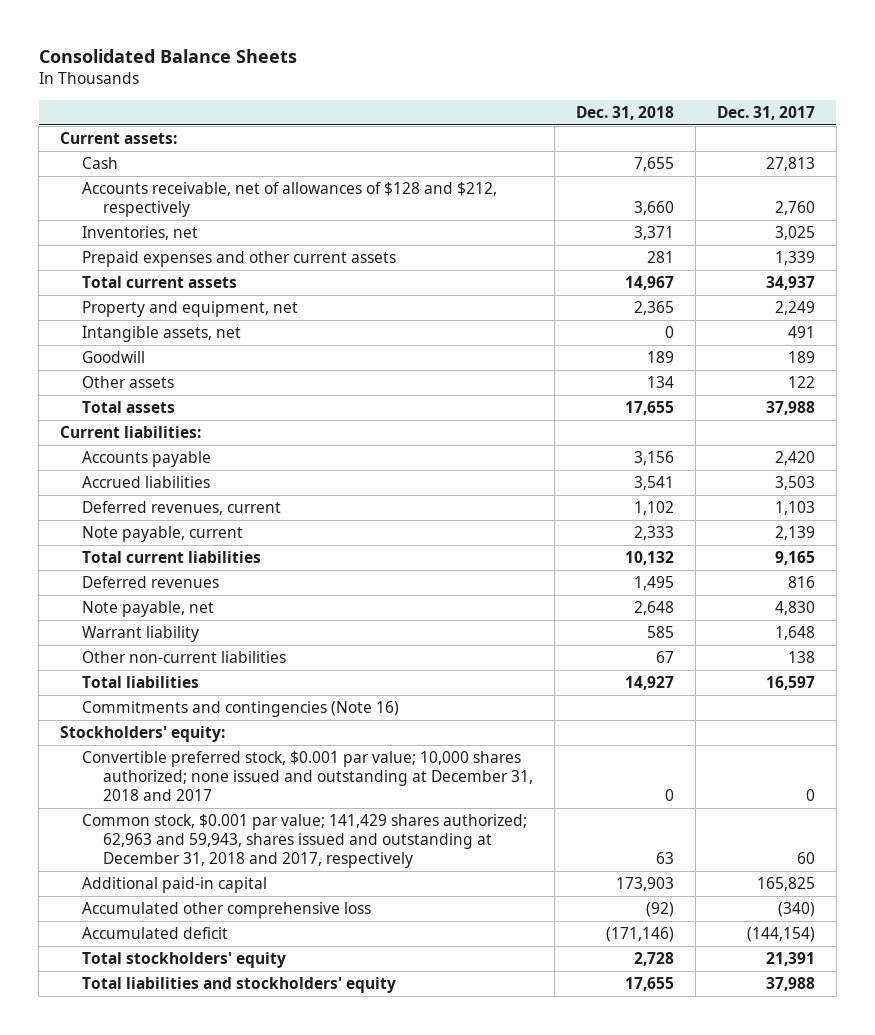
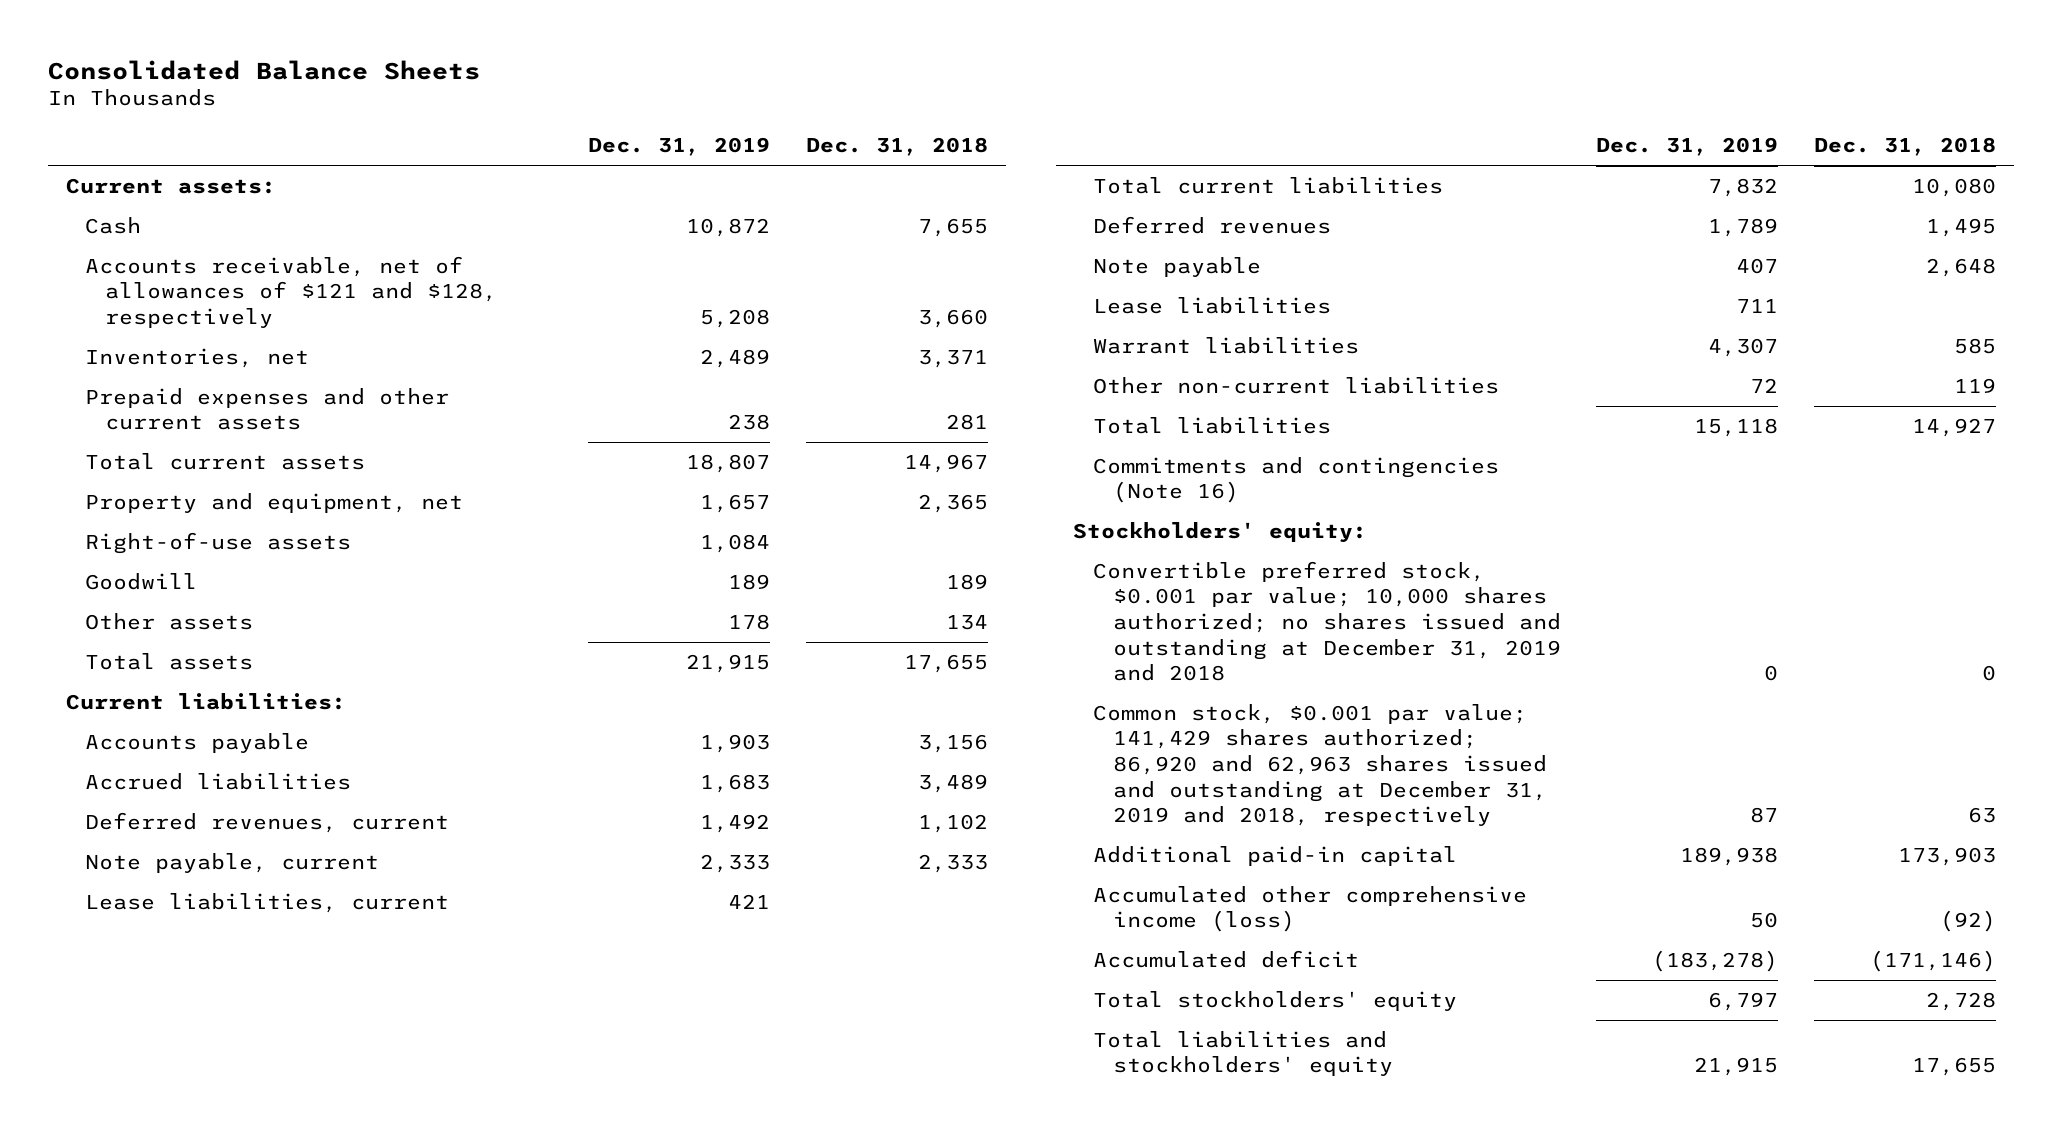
- | Dec. 31, 2018 | Dec. 31, 2017
+ | Dec. 31, 2019 | Dec. 31, 2018
- Accounts receivable, net of allowances of $128 and $212, respectively | 3,660 | 2,760
+ Accounts receivable, net of allowances of $121 and $128, respectively | 5,208 | 3,660
- Intangible assets, net | 0 | 491
+ Right-of-use assets | 1,084 |
- Accrued liabilities | 3,541 | 3,503
+ Accrued liabilities | 1,683 | 3,489
- Total current liabilities | 10,132 | 9,165
+ Lease liabilities, current | 421 |
+ Total current liabilities | 7,832 | 10,080
- Note payable, net | 2,648 | 4,830
- Warrant liability | 585 | 1,648
- Other non-current liabilities | 67 | 138
+ Note payable | 407 | 2,648
+ Lease liabilities | 711 |
+ Warrant liabilities | 4,307 | 585
+ Other non-current liabilities | 72 | 119
- Convertible preferred stock, $0.001 par value; 10,000 shares authorized; none issued and outstanding at December 31, 2018 and 2017 | 0 | 0
- Common stock, $0.001 par value; 141,429 shares authorized; 62,963 and 59,943, shares issued and outstanding at December 31, 2018 and 2017, respectively | 63 | 60
+ Convertible preferred stock, $0.001 par value; 10,000 shares authorized; no shares issued and outstanding at December 31, 2019 and 2018 | 0 | 0
+ Common stock, $0.001 par value; 141,429 shares authorized; 86,920 and 62,963 shares issued and outstanding at December 31, 2019 and 2018, respectively | 87 | 63
- Accumulated other comprehensive loss | (92) | (340)
+ Accumulated other comprehensive income (loss) | 50 | (92)

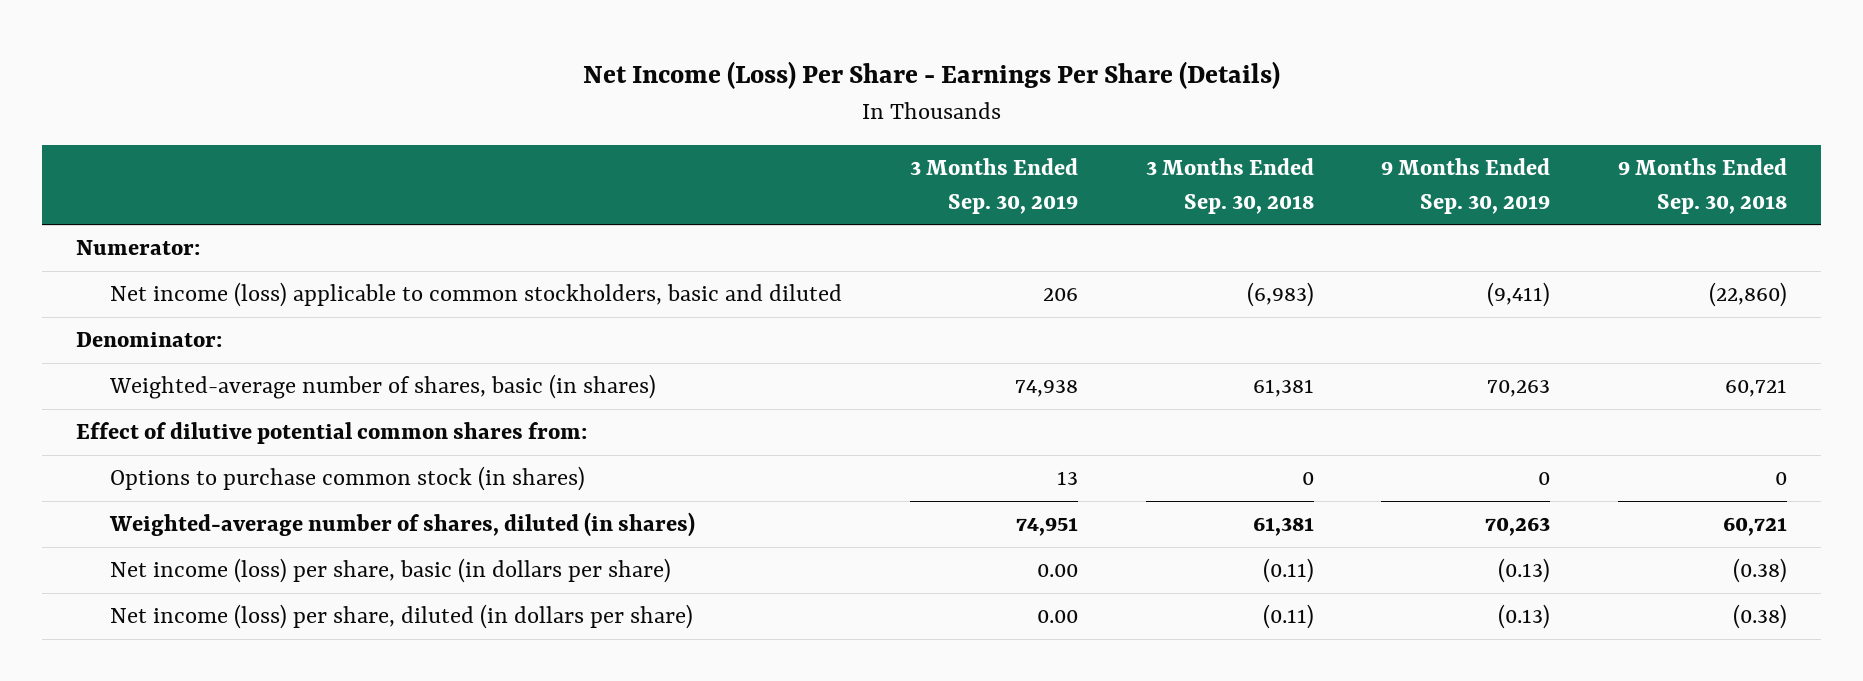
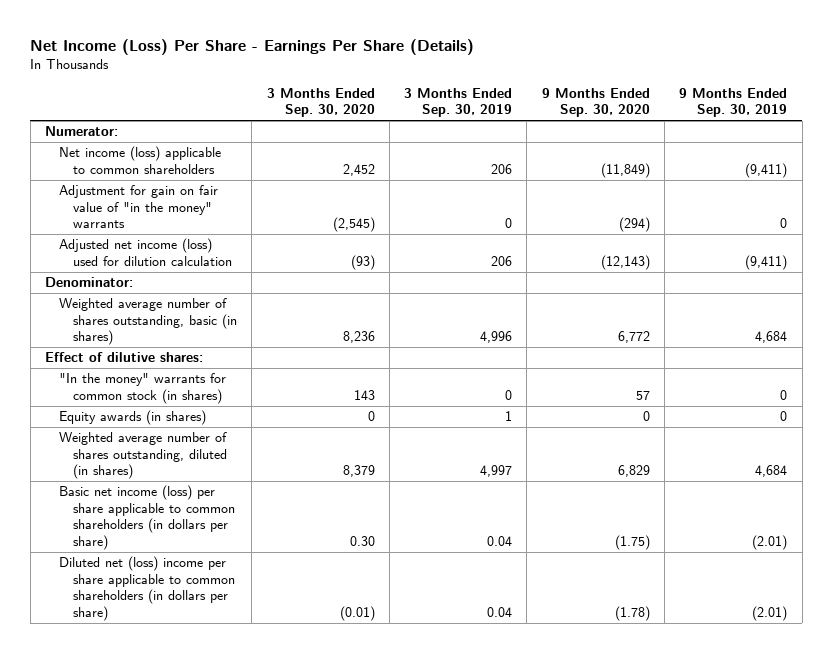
- | 3 Months Ended Sep. 30, 2019 | 3 Months Ended Sep. 30, 2018 | 9 Months Ended Sep. 30, 2019 | 9 Months Ended Sep. 30, 2018
+ | 3 Months Ended Sep. 30, 2020 | 3 Months Ended Sep. 30, 2019 | 9 Months Ended Sep. 30, 2020 | 9 Months Ended Sep. 30, 2019
- Net income (loss) applicable to common stockholders, basic and diluted | 206 | (6,983) | (9,411) | (22,860)
+ Net income (loss) applicable to common shareholders | 2,452 | 206 | (11,849) | (9,411)
+ Adjustment for gain on fair value of "in the money" warrants | (2,545) | 0 | (294) | 0
+ Adjusted net income (loss) used for dilution calculation | (93) | 206 | (12,143) | (9,411)
- Weighted-average number of shares, basic (in shares) | 74,938 | 61,381 | 70,263 | 60,721
- Effect of dilutive potential common shares from:
- Options to purchase common stock (in shares) | 13 | 0 | 0 | 0
- Weighted-average number of shares, diluted (in shares) | 74,951 | 61,381 | 70,263 | 60,721
- Net income (loss) per share, basic (in dollars per share) | 0.00 | (0.11) | (0.13) | (0.38)
- Net income (loss) per share, diluted (in dollars per share) | 0.00 | (0.11) | (0.13) | (0.38)
+ Weighted average number of shares outstanding, basic (in shares) | 8,236 | 4,996 | 6,772 | 4,684
+ Effect of dilutive shares:
+ "In the money" warrants for common stock (in shares) | 143 | 0 | 57 | 0
+ Equity awards (in shares) | 0 | 1 | 0 | 0
+ Weighted average number of shares outstanding, diluted (in shares) | 8,379 | 4,997 | 6,829 | 4,684
+ Basic net income (loss) per share applicable to common shareholders (in dollars per share) | 0.30 | 0.04 | (1.75) | (2.01)
+ Diluted net (loss) income per share applicable to common shareholders (in dollars per share) | (0.01) | 0.04 | (1.78) | (2.01)

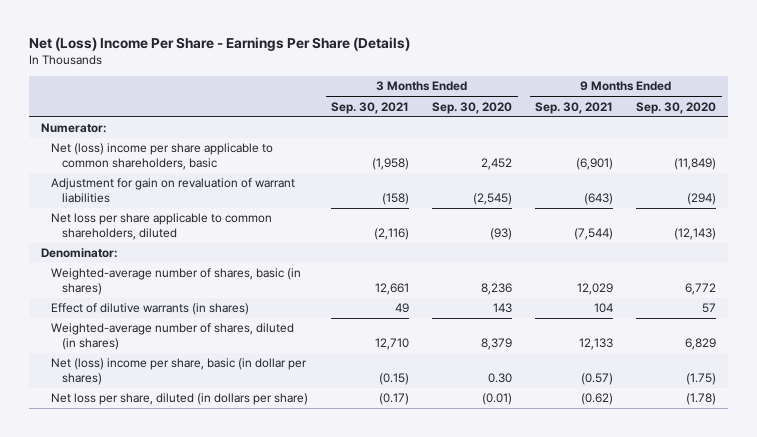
- Net Income (Loss) Per Share - Earnings Per Share (Details)
+ Net (Loss) Income Per Share - Earnings Per Share (Details)
- | 3 Months Ended Sep. 30, 2020 | 3 Months Ended Sep. 30, 2019 | 9 Months Ended Sep. 30, 2020 | 9 Months Ended Sep. 30, 2019
+ | 3 Months Ended Sep. 30, 2021 | 3 Months Ended Sep. 30, 2020 | 9 Months Ended Sep. 30, 2021 | 9 Months Ended Sep. 30, 2020
- Net income (loss) applicable to common shareholders | 2,452 | 206 | (11,849) | (9,411)
- Adjustment for gain on fair value of "in the money" warrants | (2,545) | 0 | (294) | 0
- Adjusted net income (loss) used for dilution calculation | (93) | 206 | (12,143) | (9,411)
+ Net (loss) income per share applicable to common shareholders, basic | (1,958) | 2,452 | (6,901) | (11,849)
+ Adjustment for gain on revaluation of warrant liabilities | (158) | (2,545) | (643) | (294)
+ Net loss per share applicable to common shareholders, diluted | (2,116) | (93) | (7,544) | (12,143)
- Weighted average number of shares outstanding, basic (in shares) | 8,236 | 4,996 | 6,772 | 4,684
- Effect of dilutive shares:
- "In the money" warrants for common stock (in shares) | 143 | 0 | 57 | 0
- Equity awards (in shares) | 0 | 1 | 0 | 0
- Weighted average number of shares outstanding, diluted (in shares) | 8,379 | 4,997 | 6,829 | 4,684
- Basic net income (loss) per share applicable to common shareholders (in dollars per share) | 0.30 | 0.04 | (1.75) | (2.01)
- Diluted net (loss) income per share applicable to common shareholders (in dollars per share) | (0.01) | 0.04 | (1.78) | (2.01)
+ Weighted-average number of shares, basic (in shares) | 12,661 | 8,236 | 12,029 | 6,772
+ Effect of dilutive warrants (in shares) | 49 | 143 | 104 | 57
+ Weighted-average number of shares, diluted (in shares) | 12,710 | 8,379 | 12,133 | 6,829
+ Net (loss) income per share, basic (in dollar per shares) | (0.15) | 0.30 | (0.57) | (1.75)
+ Net loss per share, diluted (in dollars per share) | (0.17) | (0.01) | (0.62) | (1.78)

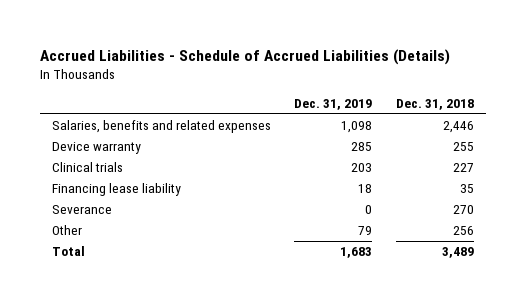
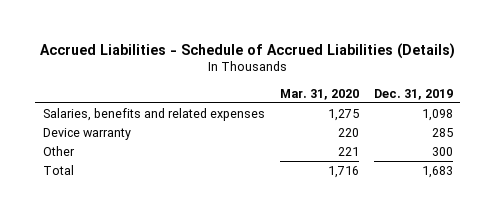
- | Dec. 31, 2019 | Dec. 31, 2018
+ | Mar. 31, 2020 | Dec. 31, 2019
- Clinical trials | 203 | 227
- Financing lease liability | 18 | 35
- Severance | 0 | 270
- Other | 79 | 256
+ Other | 221 | 300

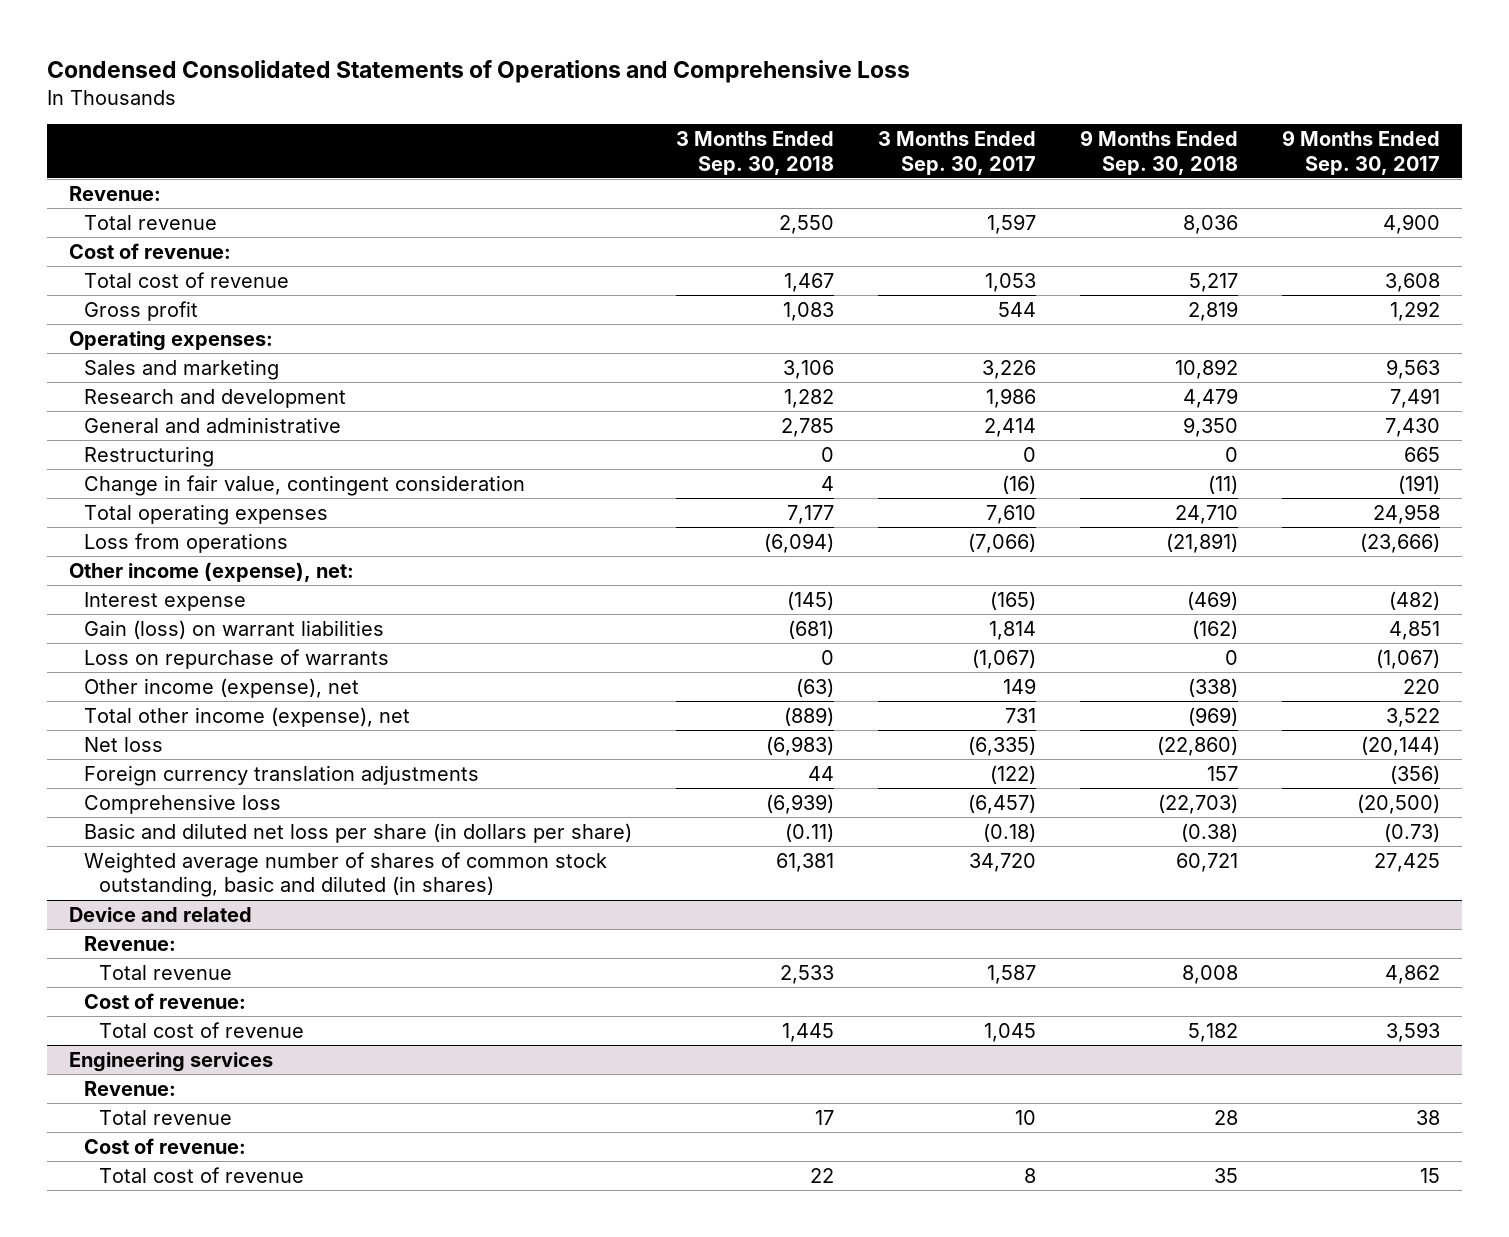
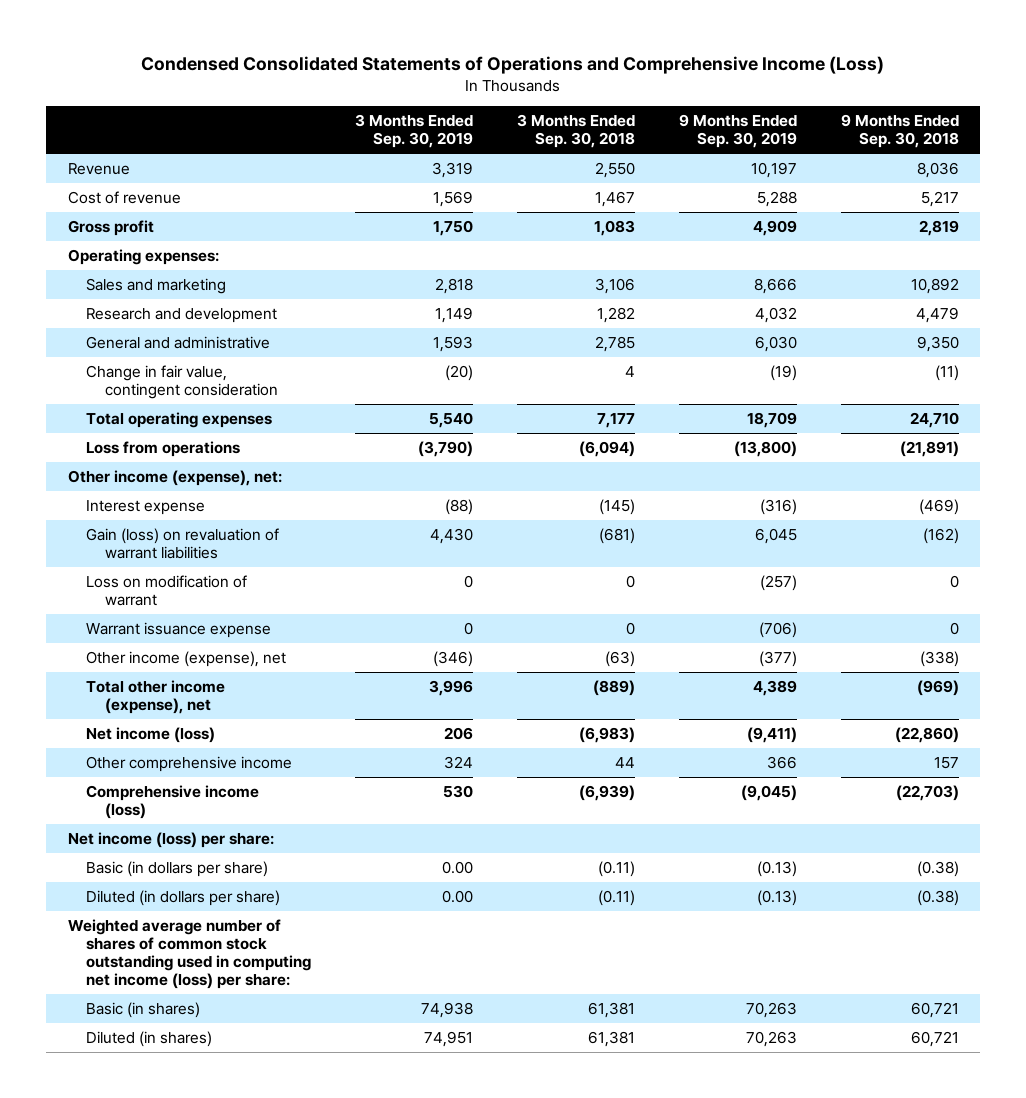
- Condensed Consolidated Statements of Operations and Comprehensive Loss
+ Condensed Consolidated Statements of Operations and Comprehensive Income (Loss)
- | 3 Months Ended Sep. 30, 2018 | 3 Months Ended Sep. 30, 2017 | 9 Months Ended Sep. 30, 2018 | 9 Months Ended Sep. 30, 2017
+ | 3 Months Ended Sep. 30, 2019 | 3 Months Ended Sep. 30, 2018 | 9 Months Ended Sep. 30, 2019 | 9 Months Ended Sep. 30, 2018
- Revenue:
- Total revenue | 2,550 | 1,597 | 8,036 | 4,900
- Cost of revenue:
- Total cost of revenue | 1,467 | 1,053 | 5,217 | 3,608
+ Revenue | 3,319 | 2,550 | 10,197 | 8,036
+ Cost of revenue | 1,569 | 1,467 | 5,288 | 5,217
- Restructuring | 0 | 0 | 0 | 665
- Gain (loss) on warrant liabilities | (681) | 1,814 | (162) | 4,851
- Loss on repurchase of warrants | 0 | (1,067) | 0 | (1,067)
+ Gain (loss) on revaluation of warrant liabilities | 4,430 | (681) | 6,045 | (162)
+ Loss on modification of warrant | 0 | 0 | (257) | 0
+ Warrant issuance expense | 0 | 0 | (706) | 0
- Net loss | (6,983) | (6,335) | (22,860) | (20,144)
- Foreign currency translation adjustments | 44 | (122) | 157 | (356)
- Comprehensive loss | (6,939) | (6,457) | (22,703) | (20,500)
- Basic and diluted net loss per share (in dollars per share) | (0.11) | (0.18) | (0.38) | (0.73)
- Weighted average number of shares of common stock outstanding, basic and diluted (in shares) | 61,381 | 34,720 | 60,721 | 27,425
- Device and related
- Revenue:
- Total revenue | 2,533 | 1,587 | 8,008 | 4,862
- Cost of revenue:
- Total cost of revenue | 1,445 | 1,045 | 5,182 | 3,593
- Engineering services
- Revenue:
- Total revenue | 17 | 10 | 28 | 38
- Cost of revenue:
- Total cost of revenue | 22 | 8 | 35 | 15
+ Net income (loss) | 206 | (6,983) | (9,411) | (22,860)
+ Other comprehensive income | 324 | 44 | 366 | 157
+ Comprehensive income (loss) | 530 | (6,939) | (9,045) | (22,703)
+ Net income (loss) per share:
+ Basic (in dollars per share) | 0.00 | (0.11) | (0.13) | (0.38)
+ Diluted (in dollars per share) | 0.00 | (0.11) | (0.13) | (0.38)
+ Weighted average number of shares of common stock outstanding used in computing net income (loss) per share:
+ Basic (in shares) | 74,938 | 61,381 | 70,263 | 60,721
+ Diluted (in shares) | 74,951 | 61,381 | 70,263 | 60,721

